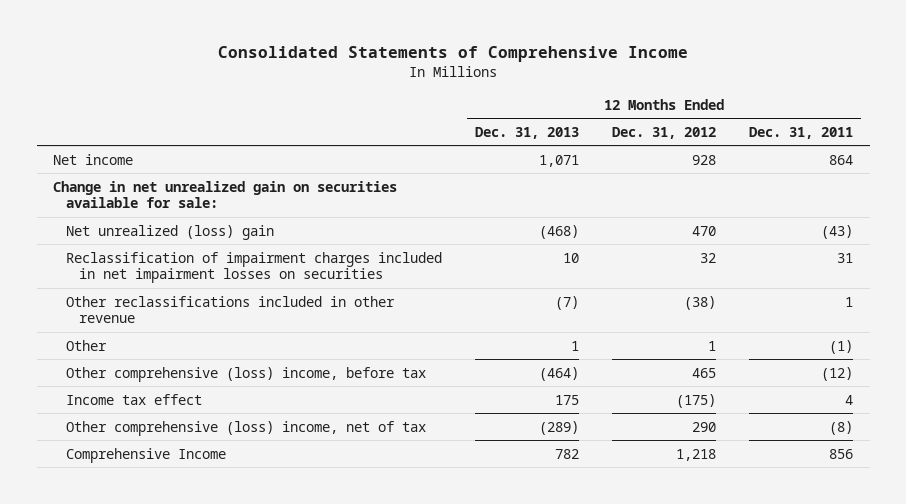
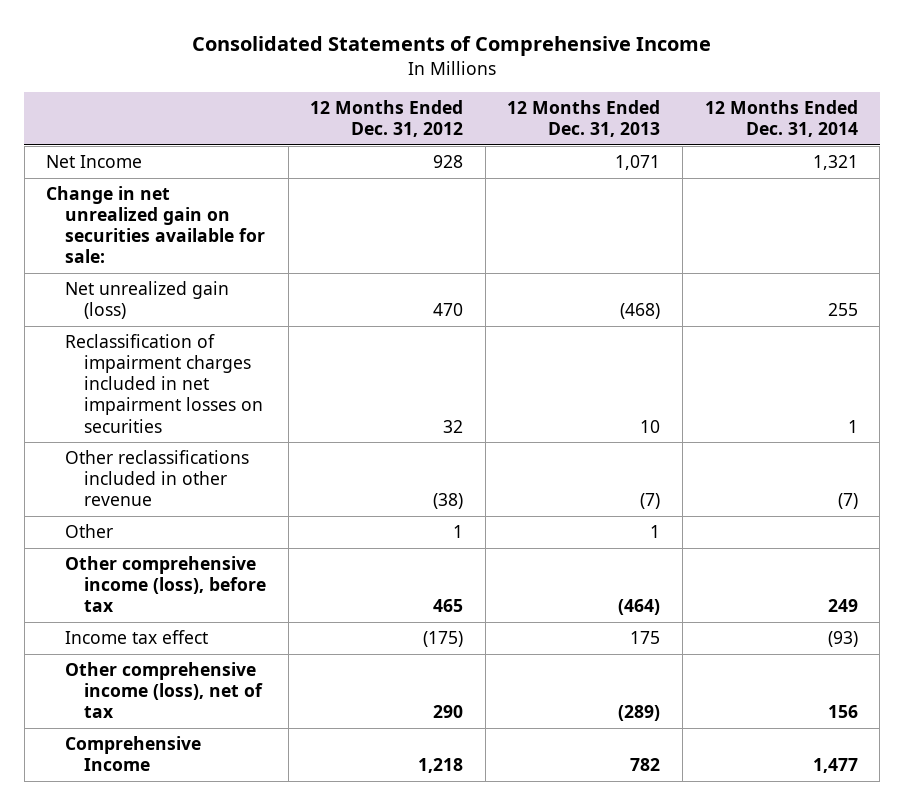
- | 12 Months Ended Dec. 31, 2013 | 12 Months Ended Dec. 31, 2012 | 12 Months Ended Dec. 31, 2011
+ | 12 Months Ended Dec. 31, 2012 | 12 Months Ended Dec. 31, 2013 | 12 Months Ended Dec. 31, 2014
- Net income | 1,071 | 928 | 864
+ Net Income | 928 | 1,071 | 1,321
- Net unrealized (loss) gain | (468) | 470 | (43)
+ Net unrealized gain (loss) | 470 | (468) | 255
- Other comprehensive (loss) income, before tax | (464) | 465 | (12)
+ Other comprehensive income (loss), before tax | 465 | (464) | 249
- Other comprehensive (loss) income, net of tax | (289) | 290 | (8)
+ Other comprehensive income (loss), net of tax | 290 | (289) | 156

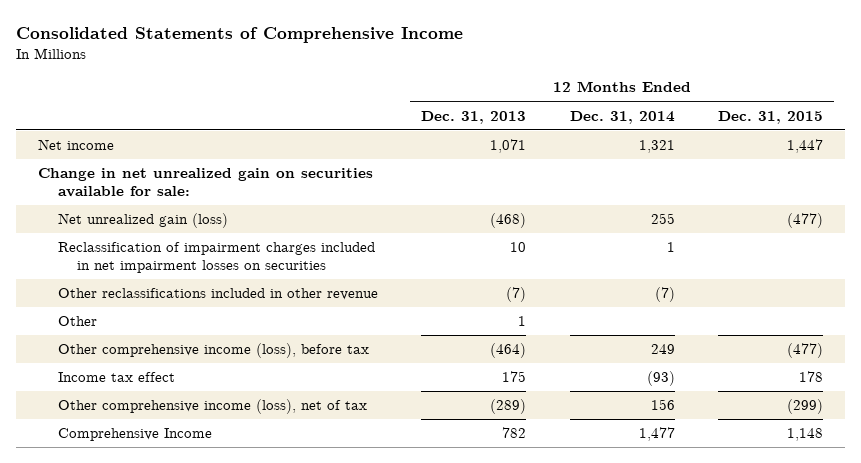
- | 12 Months Ended Dec. 31, 2012 | 12 Months Ended Dec. 31, 2013 | 12 Months Ended Dec. 31, 2014
+ | 12 Months Ended Dec. 31, 2013 | 12 Months Ended Dec. 31, 2014 | 12 Months Ended Dec. 31, 2015
- Net Income | 928 | 1,071 | 1,321
+ Net income | 1,071 | 1,321 | 1,447

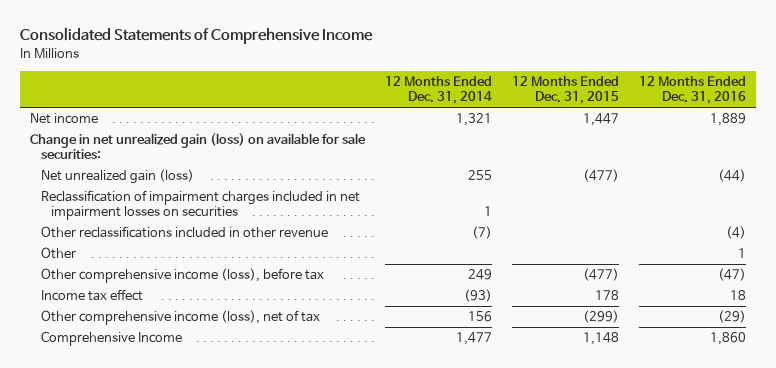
- | 12 Months Ended Dec. 31, 2013 | 12 Months Ended Dec. 31, 2014 | 12 Months Ended Dec. 31, 2015
+ | 12 Months Ended Dec. 31, 2014 | 12 Months Ended Dec. 31, 2015 | 12 Months Ended Dec. 31, 2016
- Change in net unrealized gain on securities available for sale:
+ Change in net unrealized gain (loss) on available for sale securities:

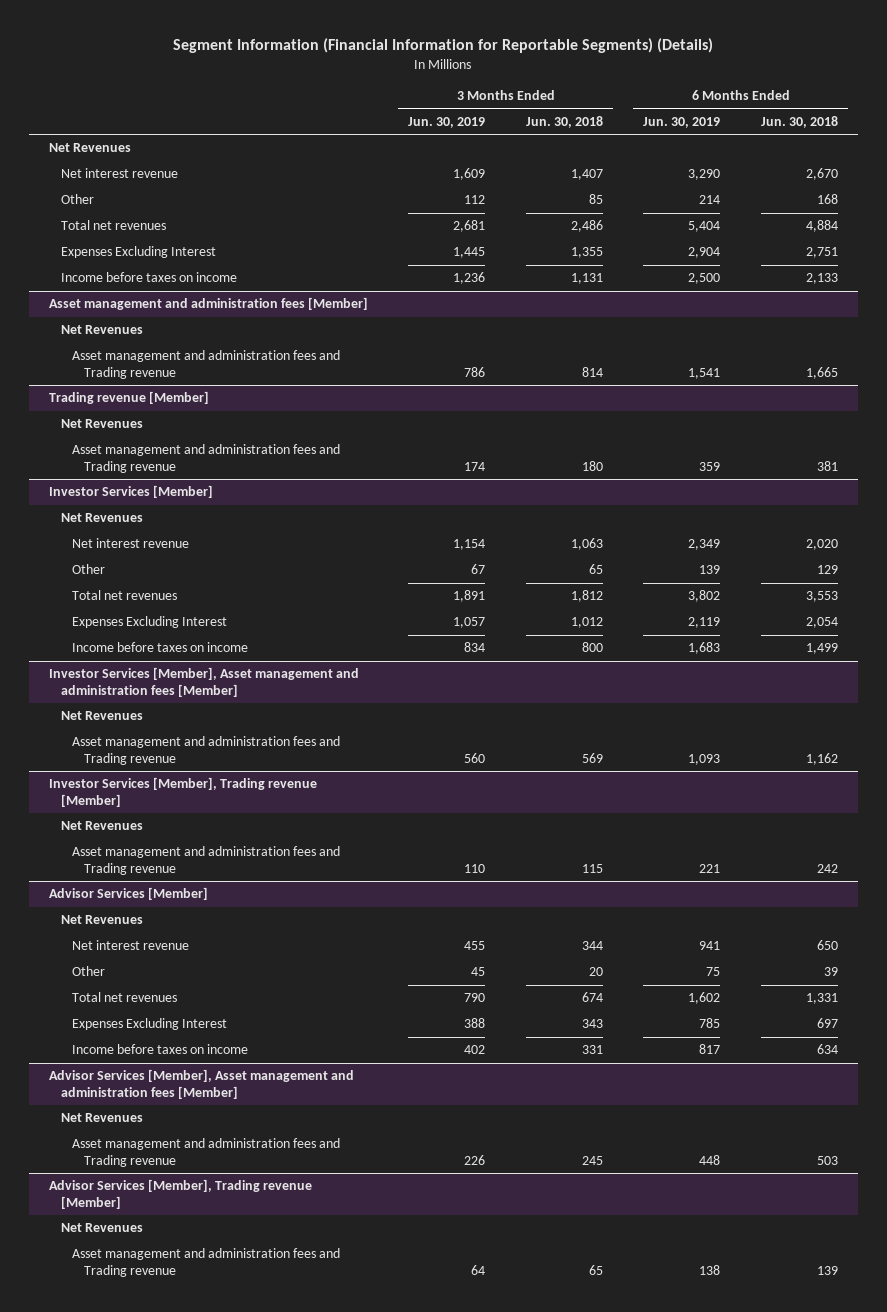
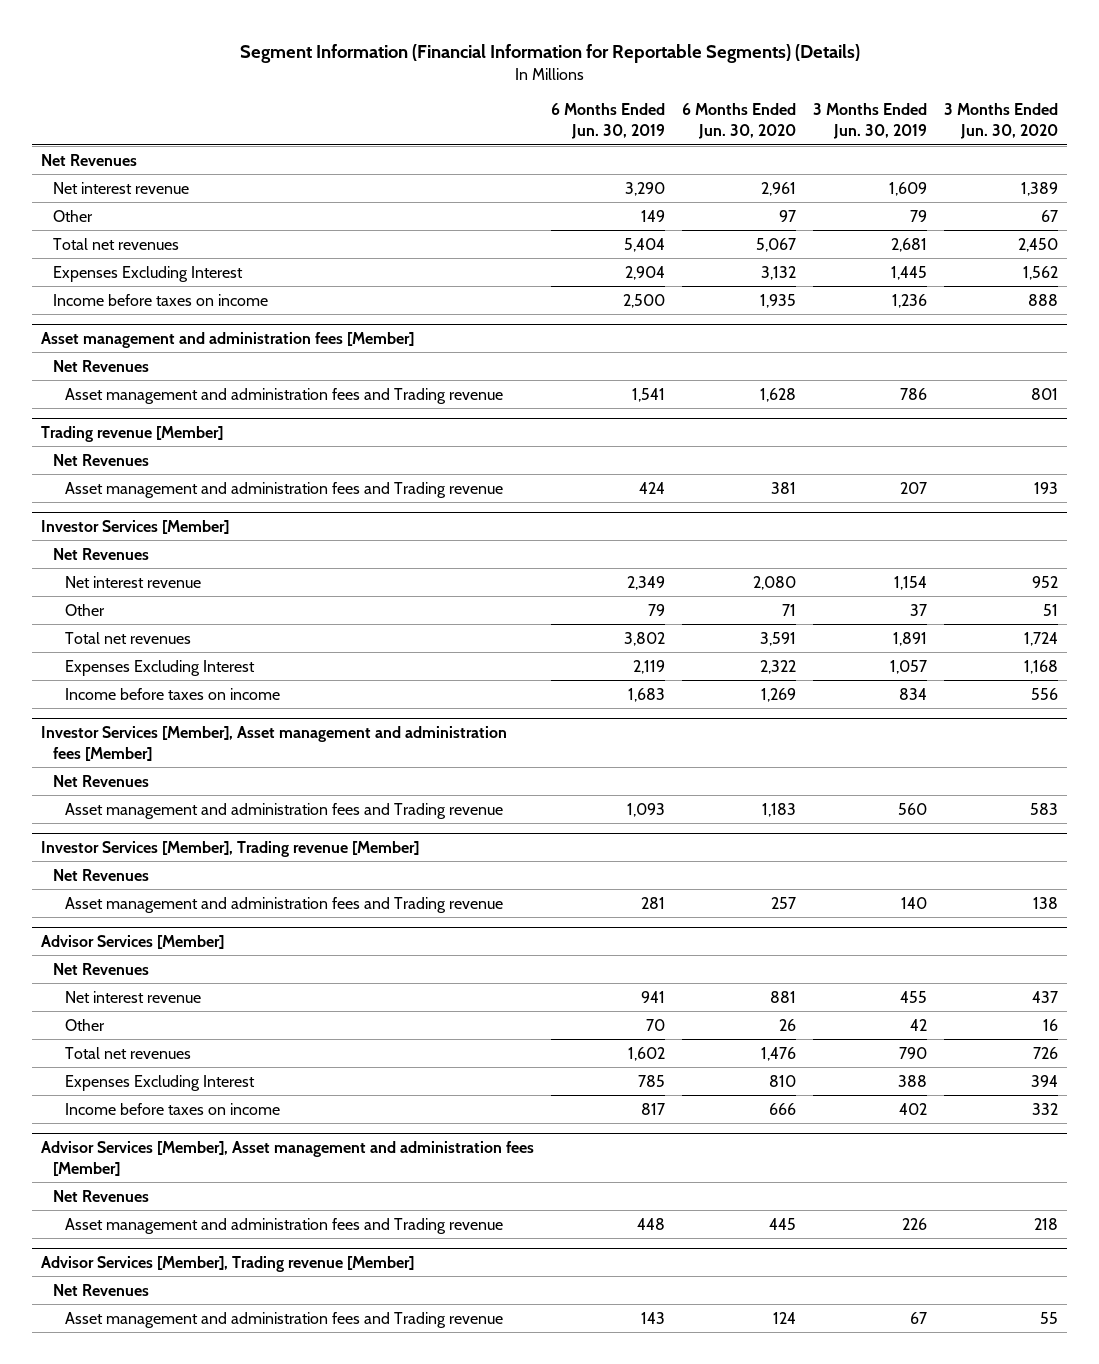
- | 3 Months Ended Jun. 30, 2019 | 3 Months Ended Jun. 30, 2018 | 6 Months Ended Jun. 30, 2019 | 6 Months Ended Jun. 30, 2018
+ | 6 Months Ended Jun. 30, 2019 | 6 Months Ended Jun. 30, 2020 | 3 Months Ended Jun. 30, 2019 | 3 Months Ended Jun. 30, 2020
- Other | 112 | 85 | 214 | 168
+ Other | 149 | 97 | 79 | 67
@ Trading revenue [Member]
- Asset management and administration fees and Trading revenue | 174 | 180 | 359 | 381
+ Asset management and administration fees and Trading revenue | 424 | 381 | 207 | 193
@ Investor Services [Member]
- Other | 67 | 65 | 139 | 129
+ Other | 79 | 71 | 37 | 51
@ Investor Services [Member], Trading revenue [Member]
- Asset management and administration fees and Trading revenue | 110 | 115 | 221 | 242
+ Asset management and administration fees and Trading revenue | 281 | 257 | 140 | 138
@ Advisor Services [Member]
- Other | 45 | 20 | 75 | 39
+ Other | 70 | 26 | 42 | 16
@ Advisor Services [Member], Trading revenue [Member]
- Asset management and administration fees and Trading revenue | 64 | 65 | 138 | 139
+ Asset management and administration fees and Trading revenue | 143 | 124 | 67 | 55

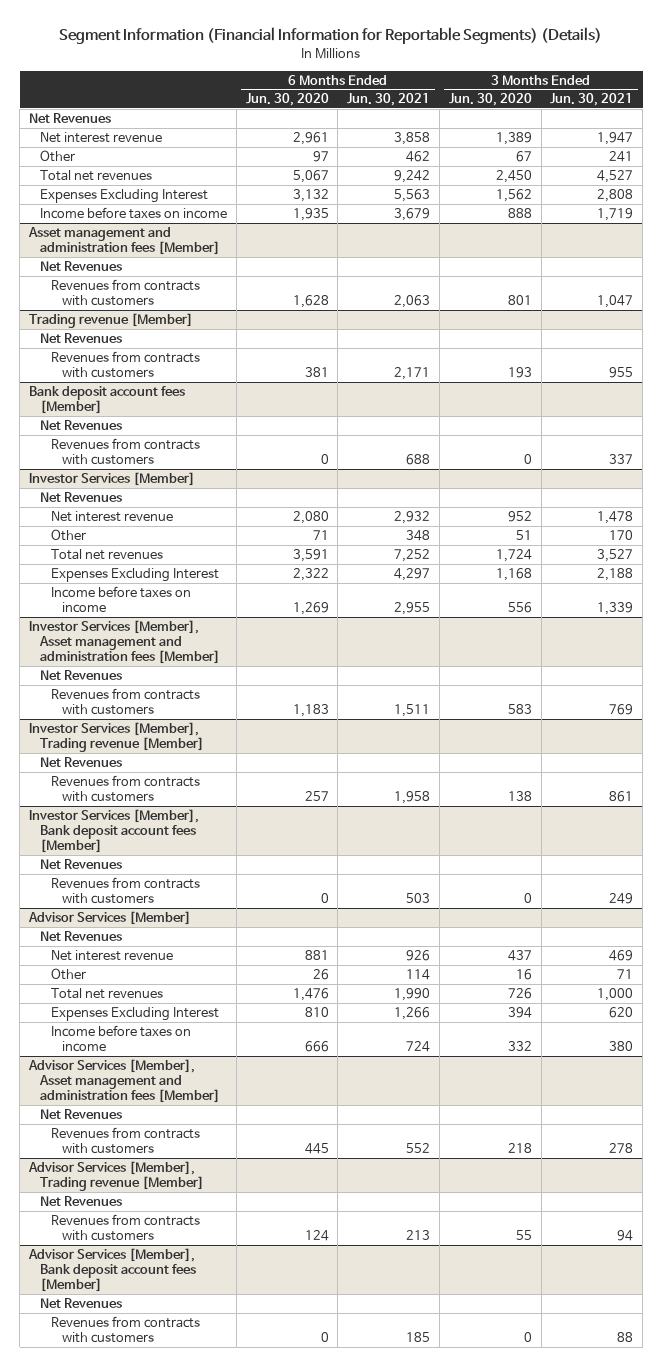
- | 6 Months Ended Jun. 30, 2019 | 6 Months Ended Jun. 30, 2020 | 3 Months Ended Jun. 30, 2019 | 3 Months Ended Jun. 30, 2020
+ | 6 Months Ended Jun. 30, 2020 | 6 Months Ended Jun. 30, 2021 | 3 Months Ended Jun. 30, 2020 | 3 Months Ended Jun. 30, 2021
@ Asset management and administration fees [Member]
- Asset management and administration fees and Trading revenue | 1,541 | 1,628 | 786 | 801
+ Revenues from contracts with customers | 1,628 | 2,063 | 801 | 1,047
@ Trading revenue [Member]
- Asset management and administration fees and Trading revenue | 424 | 381 | 207 | 193
+ Revenues from contracts with customers | 381 | 2,171 | 193 | 955
+ Bank deposit account fees [Member]
+ Net Revenues
+ Revenues from contracts with customers | 0 | 688 | 0 | 337
@ Investor Services [Member], Asset management and administration fees [Member]
- Asset management and administration fees and Trading revenue | 1,093 | 1,183 | 560 | 583
+ Revenues from contracts with customers | 1,183 | 1,511 | 583 | 769
@ Investor Services [Member], Trading revenue [Member]
- Asset management and administration fees and Trading revenue | 281 | 257 | 140 | 138
+ Revenues from contracts with customers | 257 | 1,958 | 138 | 861
+ Investor Services [Member], Bank deposit account fees [Member]
+ Net Revenues
+ Revenues from contracts with customers | 0 | 503 | 0 | 249
@ Advisor Services [Member], Asset management and administration fees [Member]
- Asset management and administration fees and Trading revenue | 448 | 445 | 226 | 218
+ Revenues from contracts with customers | 445 | 552 | 218 | 278
@ Advisor Services [Member], Trading revenue [Member]
- Asset management and administration fees and Trading revenue | 143 | 124 | 67 | 55
+ Revenues from contracts with customers | 124 | 213 | 55 | 94
+ Advisor Services [Member], Bank deposit account fees [Member]
+ Net Revenues
+ Revenues from contracts with customers | 0 | 185 | 0 | 88

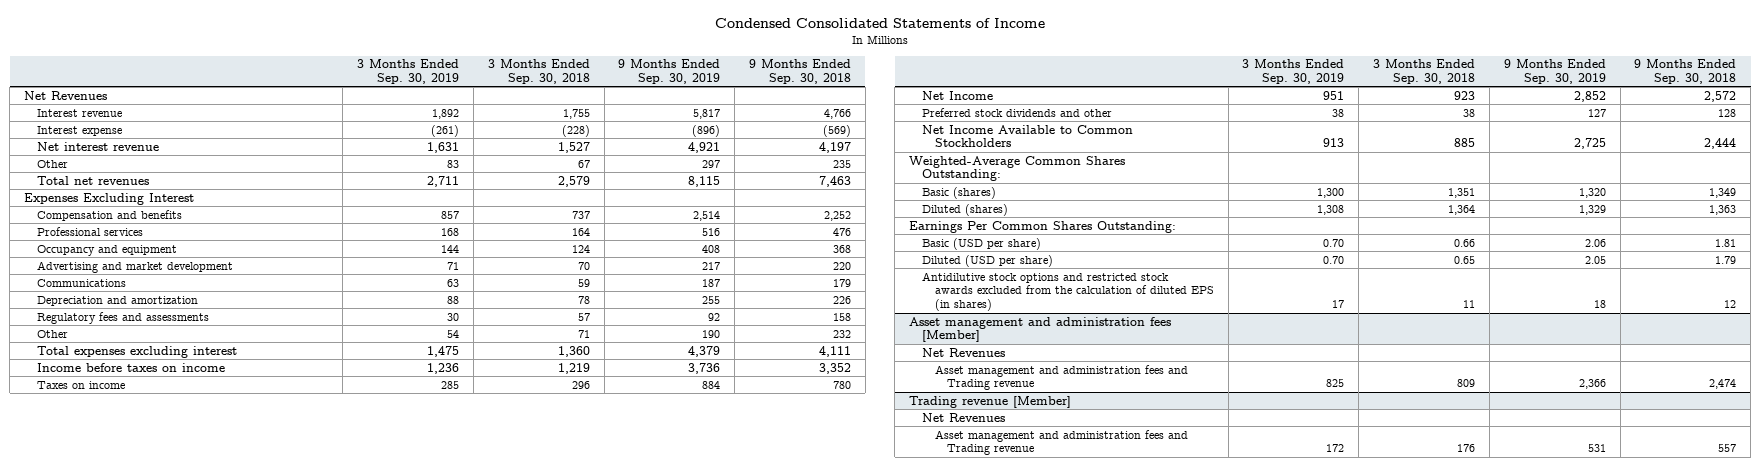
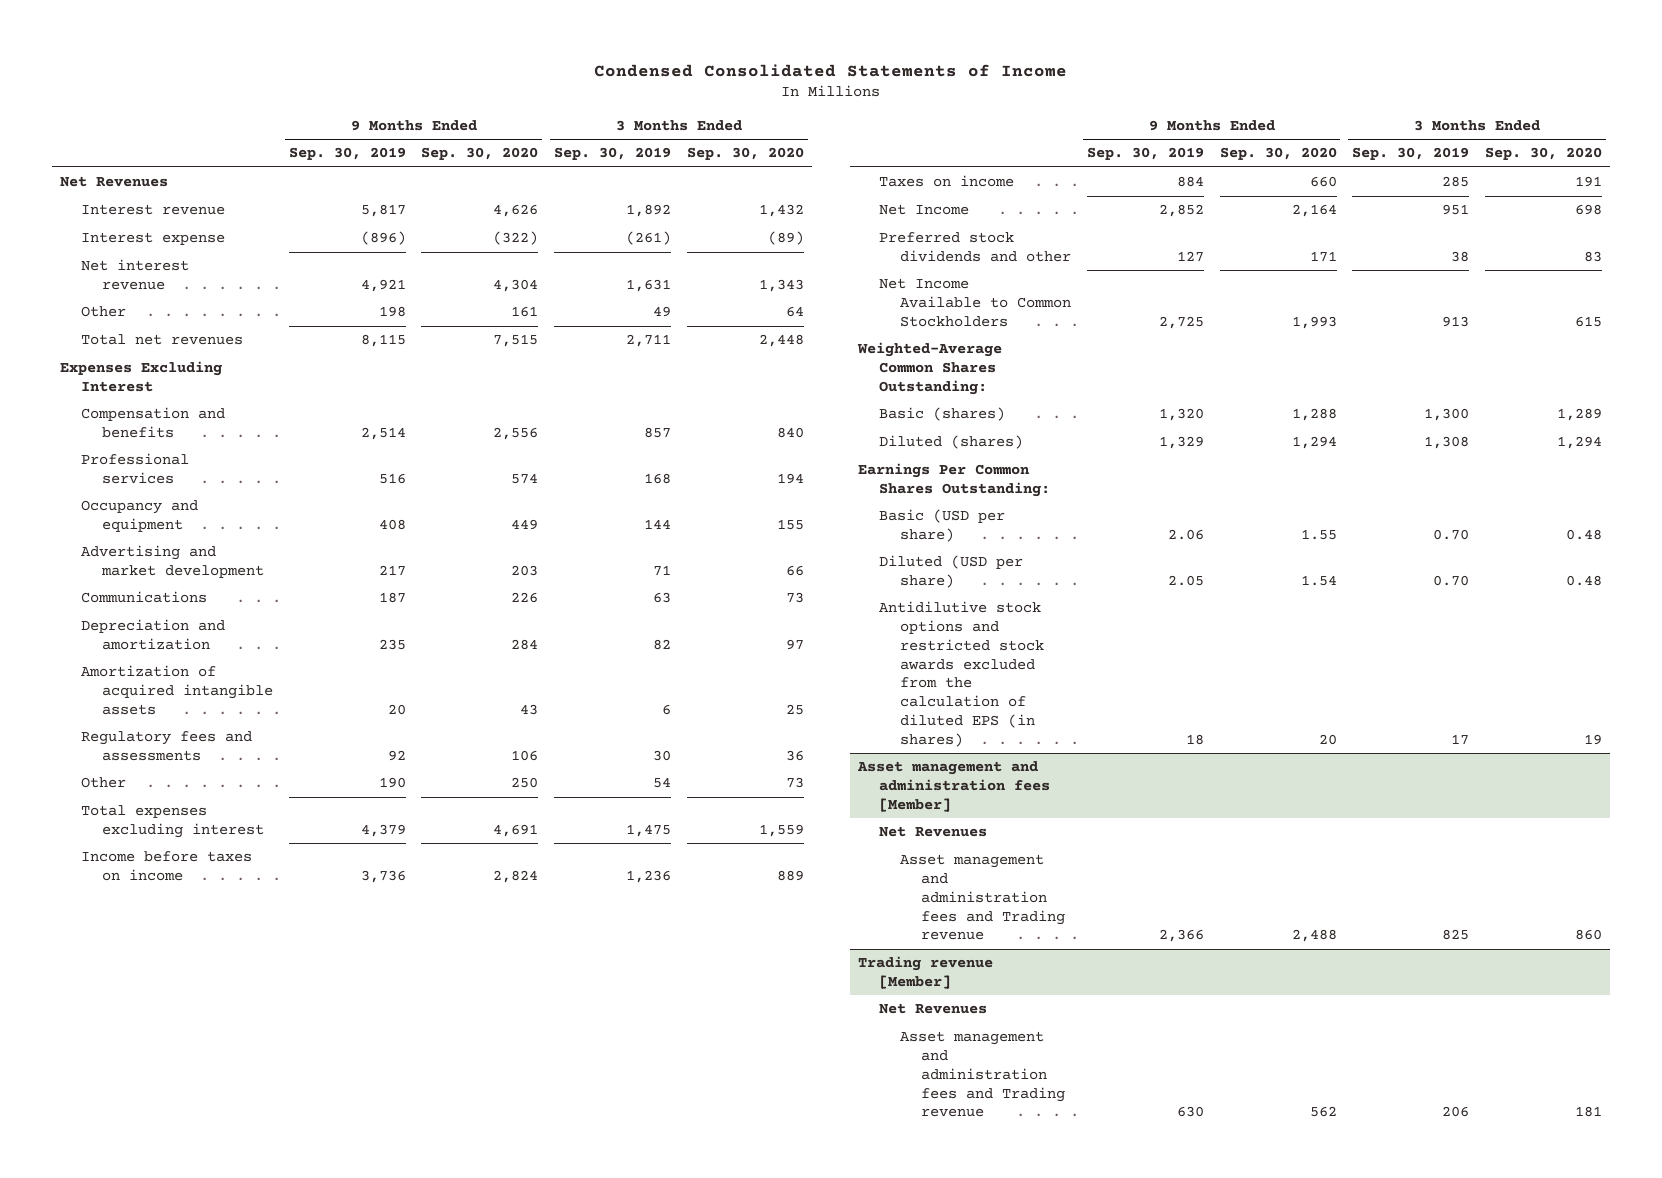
- | 3 Months Ended Sep. 30, 2019 | 3 Months Ended Sep. 30, 2018 | 9 Months Ended Sep. 30, 2019 | 9 Months Ended Sep. 30, 2018
+ | 9 Months Ended Sep. 30, 2019 | 9 Months Ended Sep. 30, 2020 | 3 Months Ended Sep. 30, 2019 | 3 Months Ended Sep. 30, 2020
- Other | 83 | 67 | 297 | 235
+ Other | 198 | 161 | 49 | 64
- Depreciation and amortization | 88 | 78 | 255 | 226
+ Depreciation and amortization | 235 | 284 | 82 | 97
+ Amortization of acquired intangible assets | 20 | 43 | 6 | 25
@ Trading revenue [Member]
- Asset management and administration fees and Trading revenue | 172 | 176 | 531 | 557
+ Asset management and administration fees and Trading revenue | 630 | 562 | 206 | 181

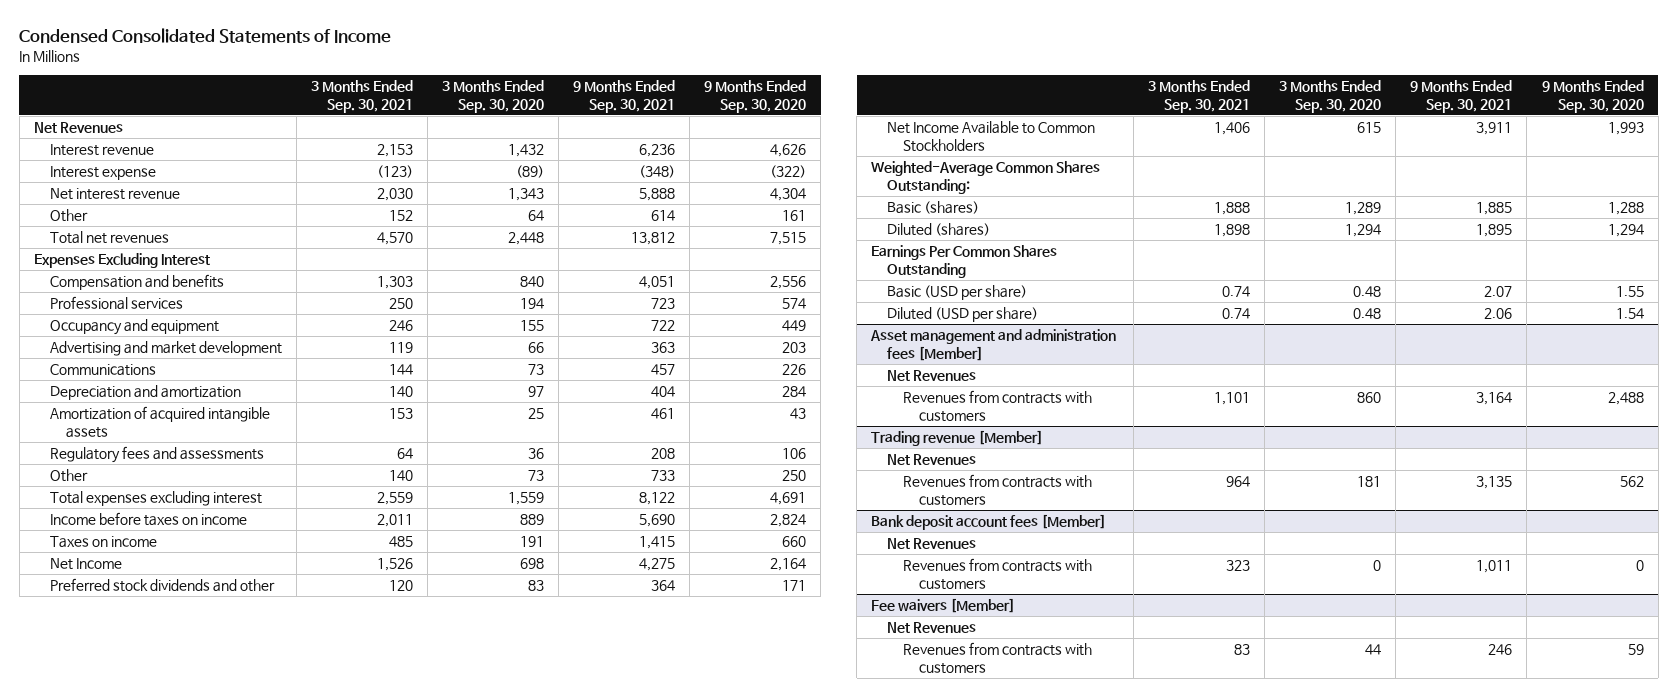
- | 9 Months Ended Sep. 30, 2019 | 9 Months Ended Sep. 30, 2020 | 3 Months Ended Sep. 30, 2019 | 3 Months Ended Sep. 30, 2020
+ | 3 Months Ended Sep. 30, 2021 | 3 Months Ended Sep. 30, 2020 | 9 Months Ended Sep. 30, 2021 | 9 Months Ended Sep. 30, 2020
- Earnings Per Common Shares Outstanding:
+ Earnings Per Common Shares Outstanding
- Antidilutive stock options and restricted stock awards excluded from the calculation of diluted EPS (in shares) | 18 | 20 | 17 | 19
@ Asset management and administration fees [Member]
- Asset management and administration fees and Trading revenue | 2,366 | 2,488 | 825 | 860
+ Revenues from contracts with customers | 1,101 | 860 | 3,164 | 2,488
@ Trading revenue [Member]
- Asset management and administration fees and Trading revenue | 630 | 562 | 206 | 181
+ Revenues from contracts with customers | 964 | 181 | 3,135 | 562
+ Bank deposit account fees [Member]
+ Net Revenues
+ Revenues from contracts with customers | 323 | 0 | 1,011 | 0
+ Fee waivers [Member]
+ Net Revenues
+ Revenues from contracts with customers | 83 | 44 | 246 | 59

